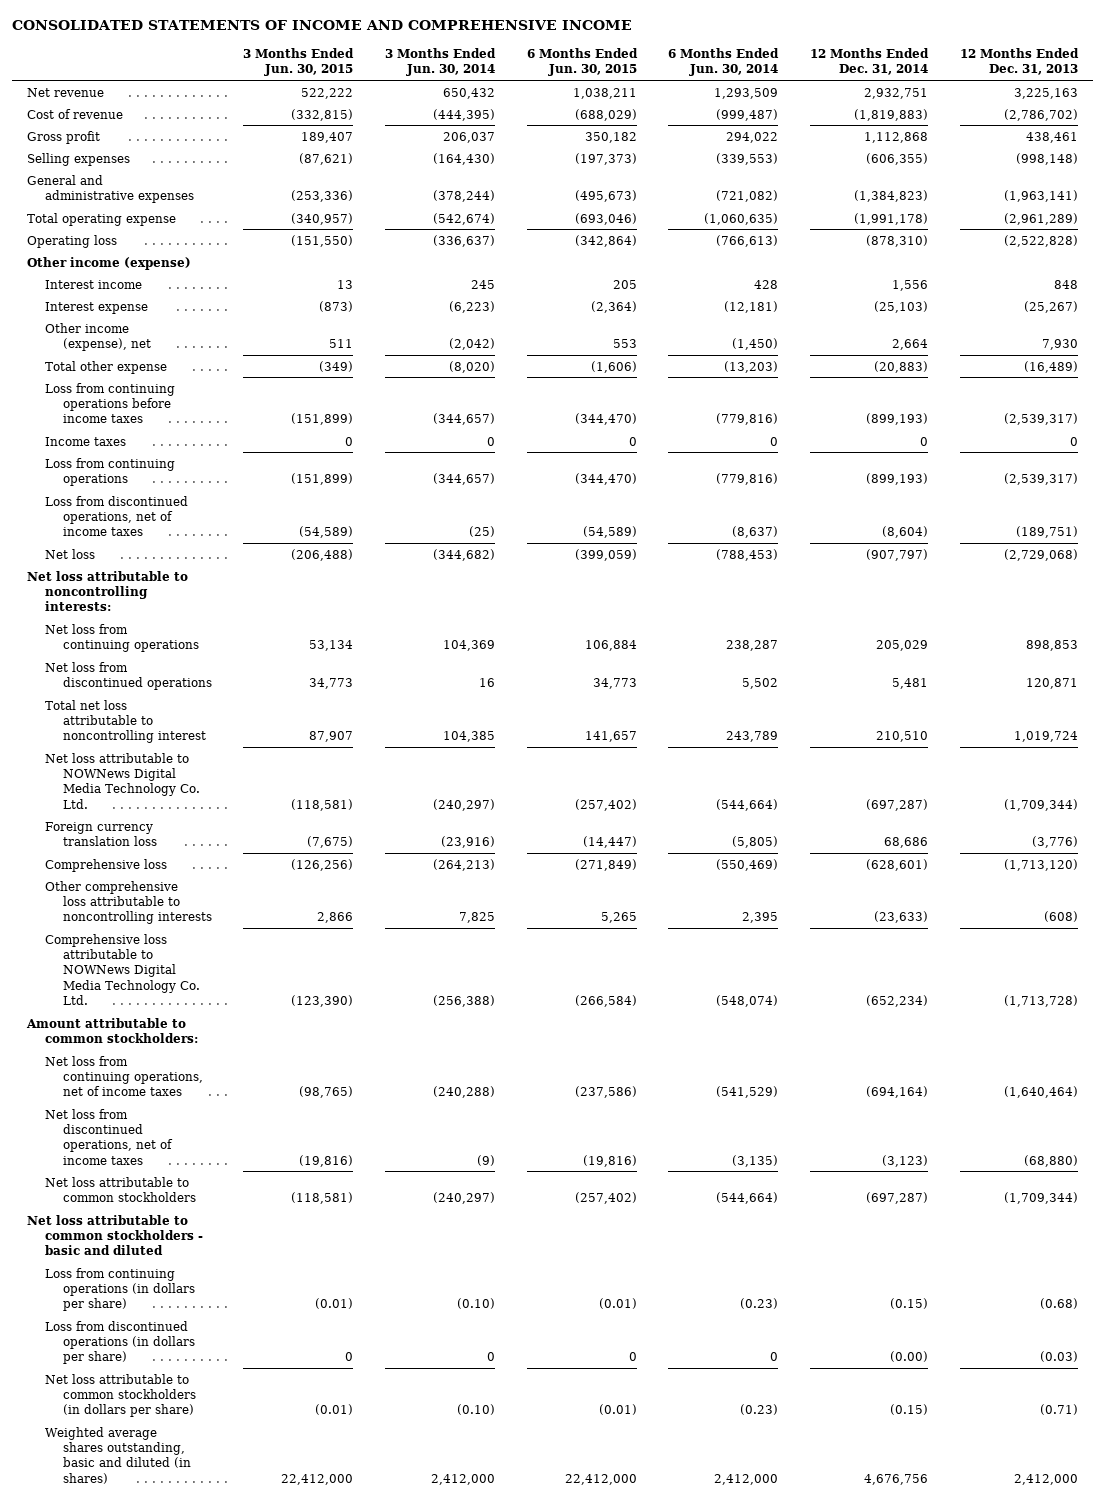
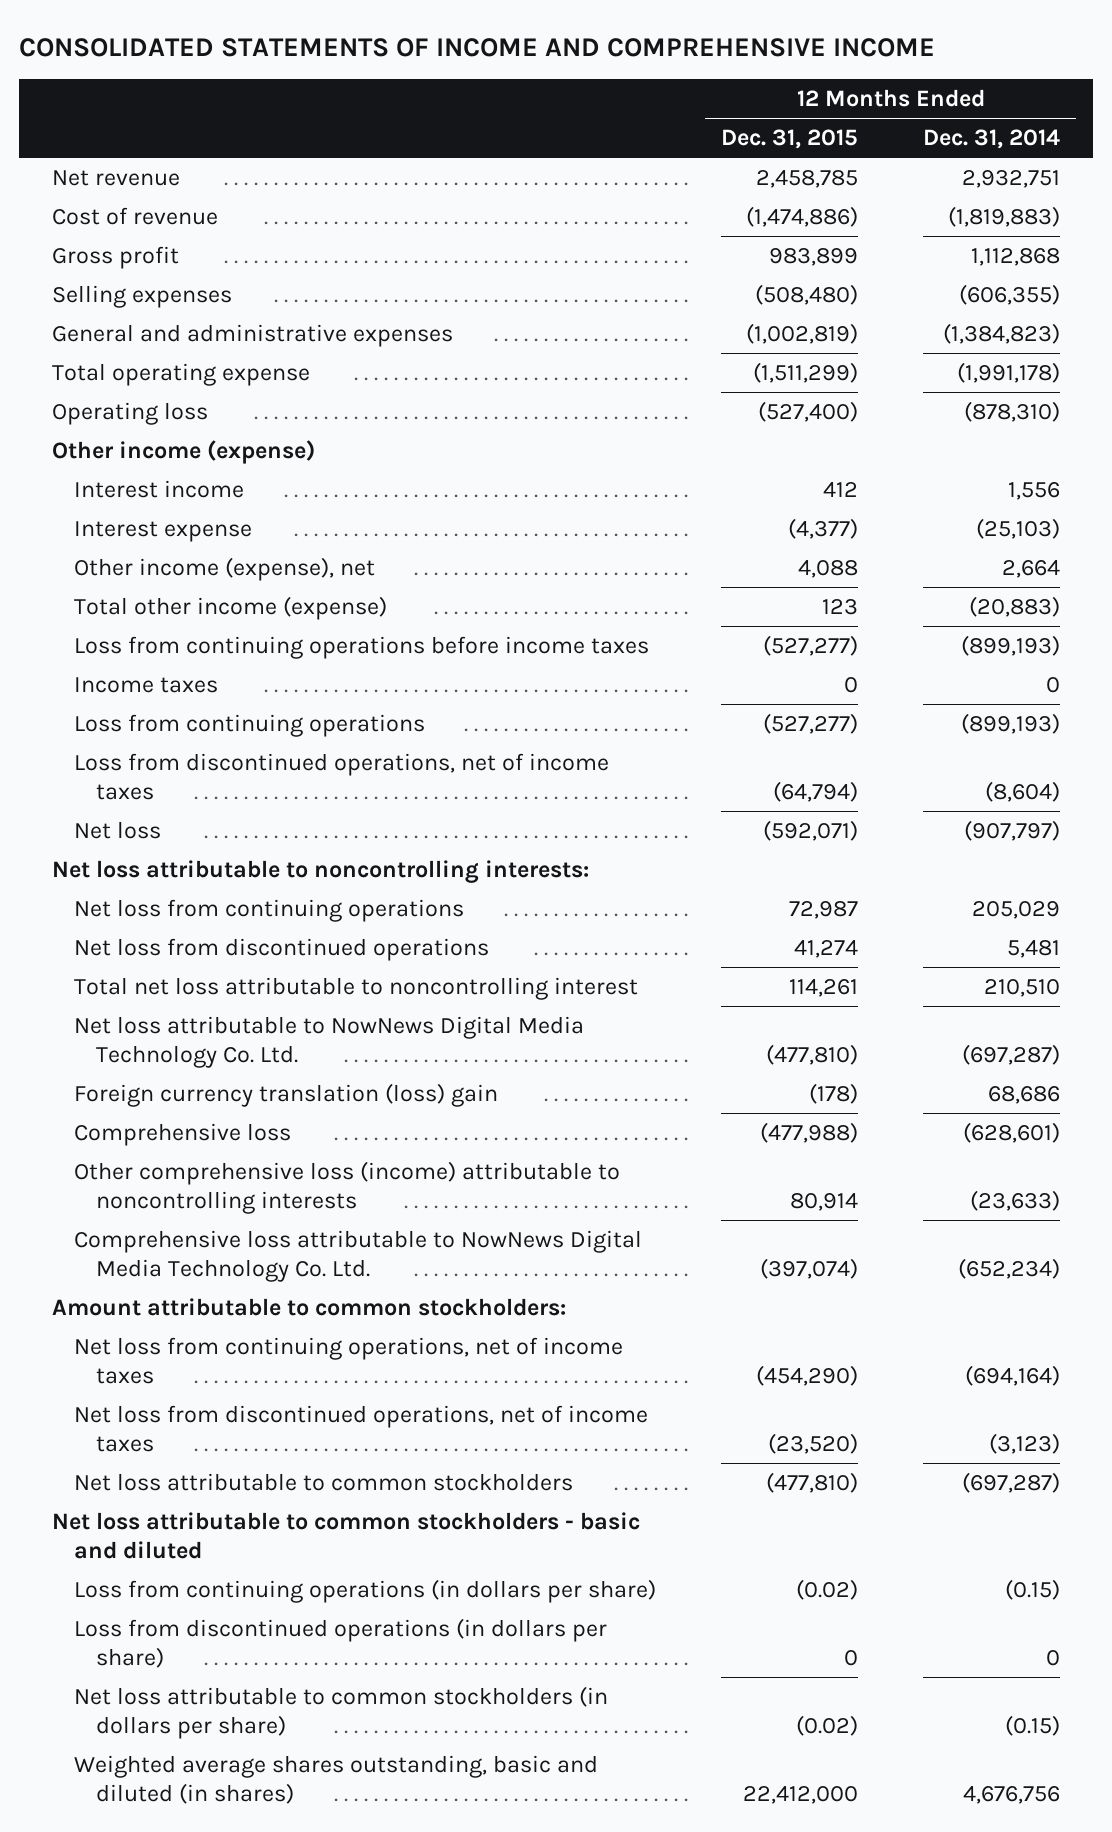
- | 3 Months Ended Jun. 30, 2015 | 3 Months Ended Jun. 30, 2014 | 6 Months Ended Jun. 30, 2015 | 6 Months Ended Jun. 30, 2014 | 12 Months Ended Dec. 31, 2014 | 12 Months Ended Dec. 31, 2013
+ | 12 Months Ended Dec. 31, 2015 | 12 Months Ended Dec. 31, 2014
- Total other expense | (349) | (8,020) | (1,606) | (13,203) | (20,883) | (16,489)
+ Total other income (expense) | 123 | (20,883)
- Net loss attributable to NOWNews Digital Media Technology Co. Ltd. | (118,581) | (240,297) | (257,402) | (544,664) | (697,287) | (1,709,344)
- Foreign currency translation loss | (7,675) | (23,916) | (14,447) | (5,805) | 68,686 | (3,776)
+ Net loss attributable to NowNews Digital Media Technology Co. Ltd. | (477,810) | (697,287)
+ Foreign currency translation (loss) gain | (178) | 68,686
- Other comprehensive loss attributable to noncontrolling interests | 2,866 | 7,825 | 5,265 | 2,395 | (23,633) | (608)
- Comprehensive loss attributable to NOWNews Digital Media Technology Co. Ltd. | (123,390) | (256,388) | (266,584) | (548,074) | (652,234) | (1,713,728)
+ Other comprehensive loss (income) attributable to noncontrolling interests | 80,914 | (23,633)
+ Comprehensive loss attributable to NowNews Digital Media Technology Co. Ltd. | (397,074) | (652,234)
- Loss from discontinued operations (in dollars per share) | 0 | 0 | 0 | 0 | (0.00) | (0.03)
+ Loss from discontinued operations (in dollars per share) | 0 | 0

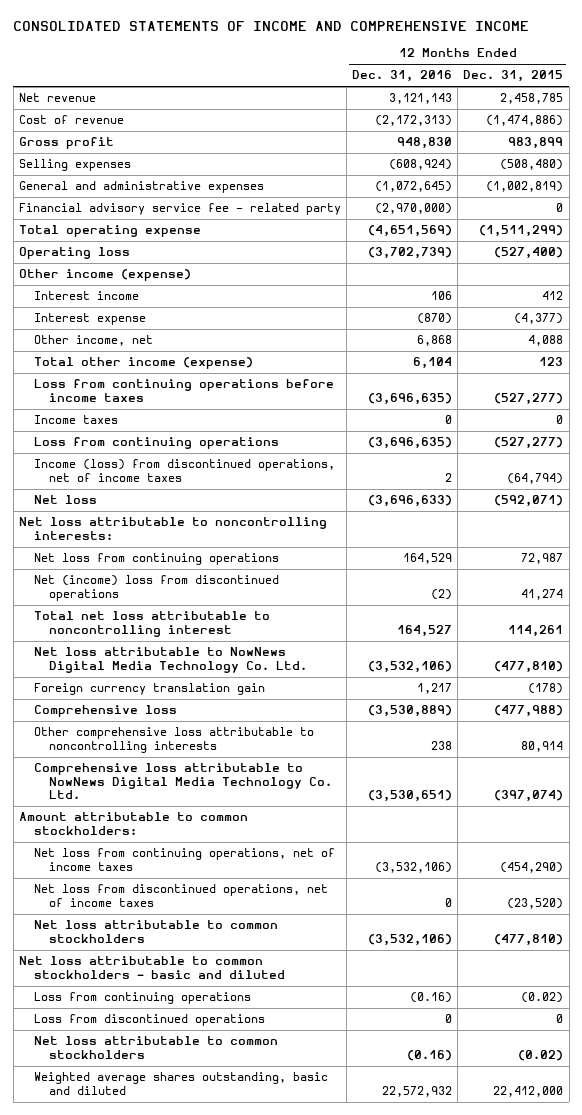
- | 12 Months Ended Dec. 31, 2015 | 12 Months Ended Dec. 31, 2014
+ | 12 Months Ended Dec. 31, 2016 | 12 Months Ended Dec. 31, 2015
+ Financial advisory service fee - related party | (2,970,000) | 0
- Other income (expense), net | 4,088 | 2,664
+ Other income, net | 6,868 | 4,088
- Loss from discontinued operations, net of income taxes | (64,794) | (8,604)
+ Income (loss) from discontinued operations, net of income taxes | 2 | (64,794)
- Net loss from discontinued operations | 41,274 | 5,481
+ Net (income) loss from discontinued operations | (2) | 41,274
- Foreign currency translation (loss) gain | (178) | 68,686
+ Foreign currency translation gain | 1,217 | (178)
- Other comprehensive loss (income) attributable to noncontrolling interests | 80,914 | (23,633)
+ Other comprehensive loss attributable to noncontrolling interests | 238 | 80,914
- Loss from continuing operations (in dollars per share) | (0.02) | (0.15)
- Loss from discontinued operations (in dollars per share) | 0 | 0
- Net loss attributable to common stockholders (in dollars per share) | (0.02) | (0.15)
- Weighted average shares outstanding, basic and diluted (in shares) | 22,412,000 | 4,676,756
+ Loss from continuing operations | (0.16) | (0.02)
+ Loss from discontinued operations | 0 | 0
+ Net loss attributable to common stockholders | (0.16) | (0.02)
+ Weighted average shares outstanding, basic and diluted | 22,572,932 | 22,412,000

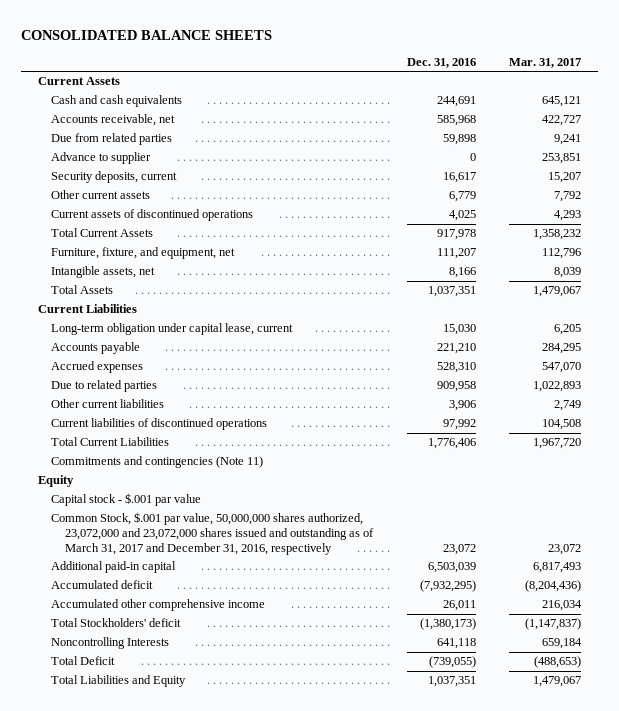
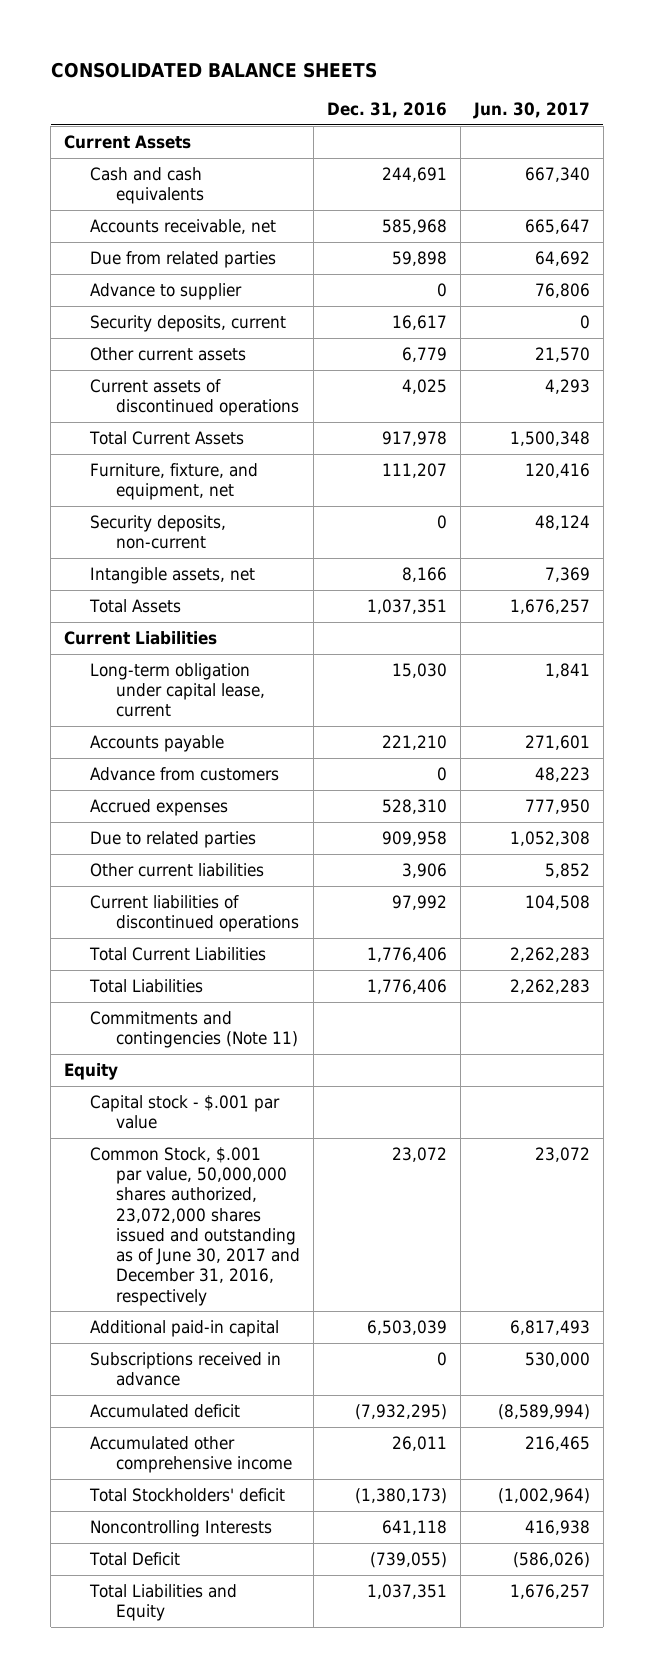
- | Dec. 31, 2016 | Mar. 31, 2017
+ | Dec. 31, 2016 | Jun. 30, 2017
+ Security deposits, non-current | 0 | 48,124
+ Advance from customers | 0 | 48,223
+ Total Liabilities | 1,776,406 | 2,262,283
- Common Stock, $.001 par value, 50,000,000 shares authorized, 23,072,000 and 23,072,000 shares issued and outstanding as of March 31, 2017 and December 31, 2016, respectively | 23,072 | 23,072
+ Common Stock, $.001 par value, 50,000,000 shares authorized, 23,072,000 shares issued and outstanding as of June 30, 2017 and December 31, 2016, respectively | 23,072 | 23,072
+ Subscriptions received in advance | 0 | 530,000

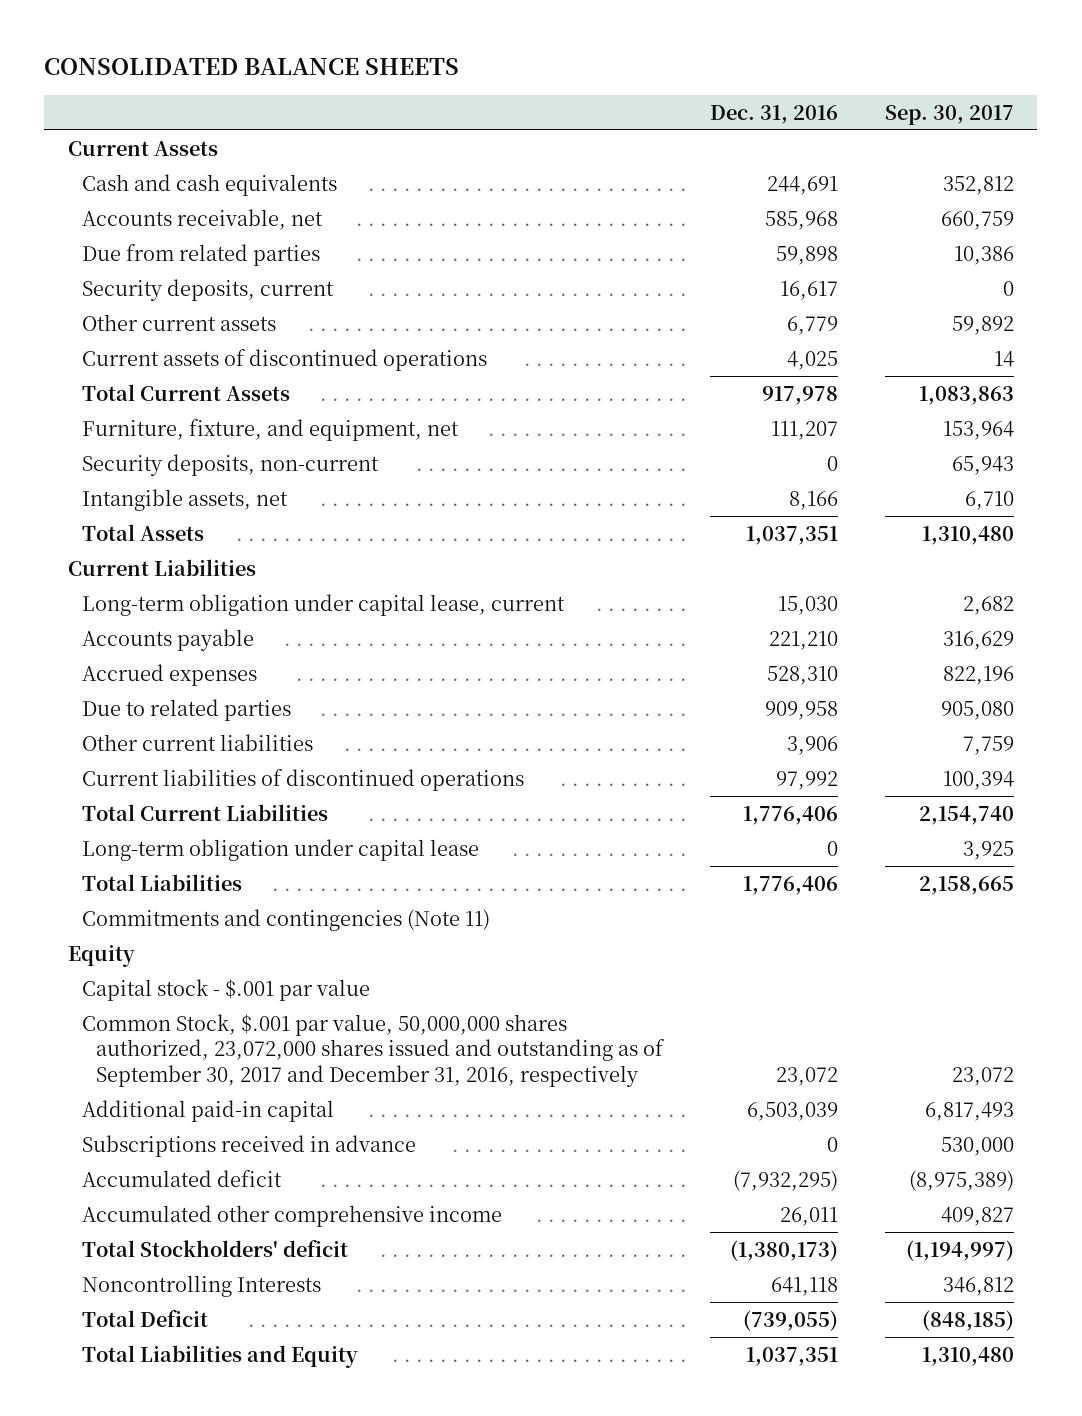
- | Dec. 31, 2016 | Jun. 30, 2017
+ | Dec. 31, 2016 | Sep. 30, 2017
- Advance to supplier | 0 | 76,806
- Advance from customers | 0 | 48,223
+ Long-term obligation under capital lease | 0 | 3,925
- Common Stock, $.001 par value, 50,000,000 shares authorized, 23,072,000 shares issued and outstanding as of June 30, 2017 and December 31, 2016, respectively | 23,072 | 23,072
+ Common Stock, $.001 par value, 50,000,000 shares authorized, 23,072,000 shares issued and outstanding as of September 30, 2017 and December 31, 2016, respectively | 23,072 | 23,072

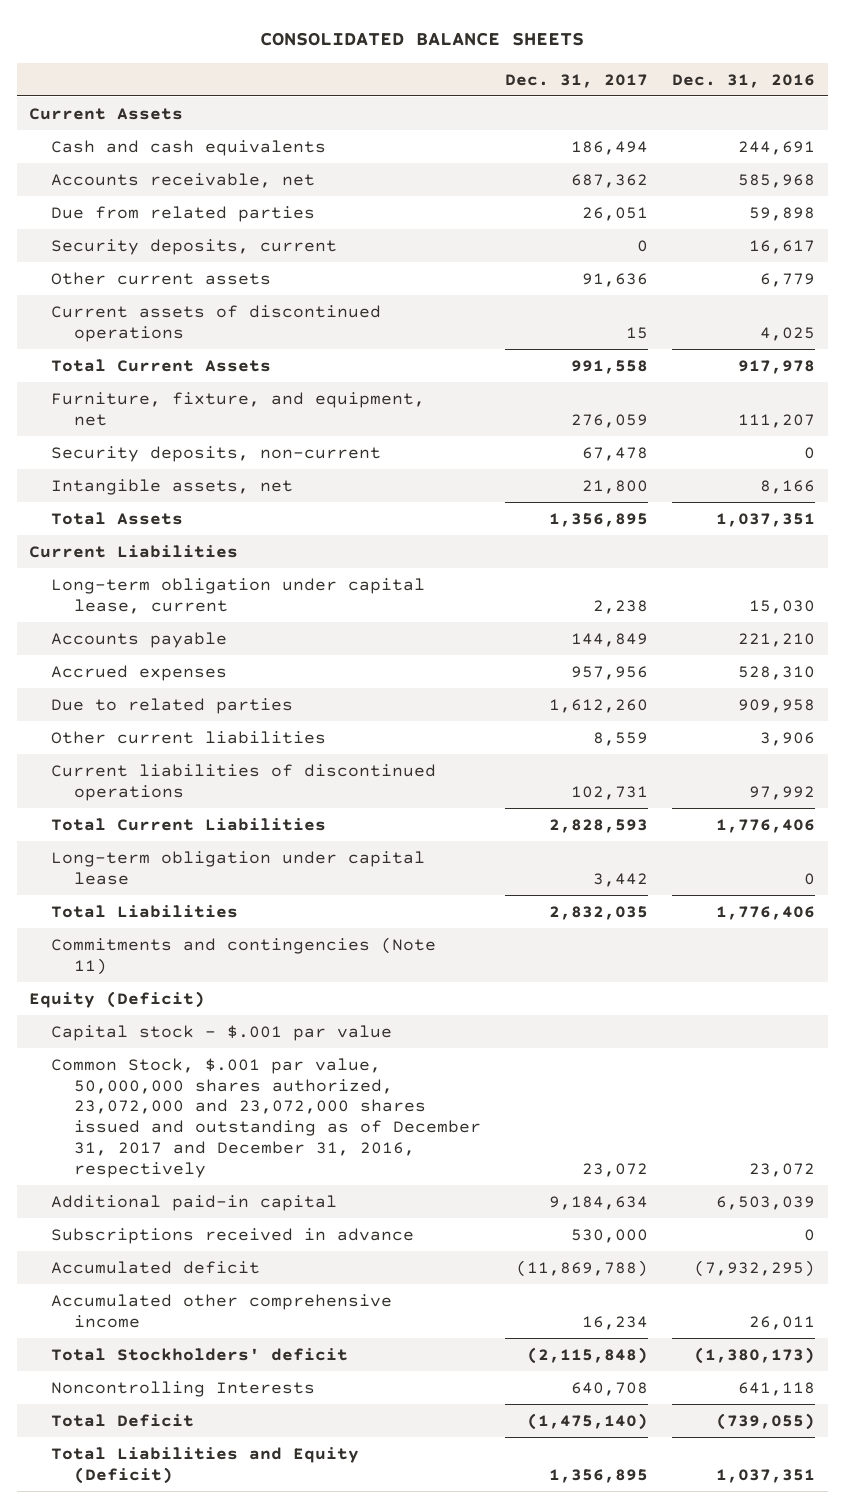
- | Dec. 31, 2016 | Sep. 30, 2017
+ | Dec. 31, 2017 | Dec. 31, 2016
- Equity
+ Equity (Deficit)
- Common Stock, $.001 par value, 50,000,000 shares authorized, 23,072,000 shares issued and outstanding as of September 30, 2017 and December 31, 2016, respectively | 23,072 | 23,072
+ Common Stock, $.001 par value, 50,000,000 shares authorized, 23,072,000 and 23,072,000 shares issued and outstanding as of December 31, 2017 and December 31, 2016, respectively | 23,072 | 23,072
- Total Liabilities and Equity | 1,037,351 | 1,310,480
+ Total Liabilities and Equity (Deficit) | 1,356,895 | 1,037,351

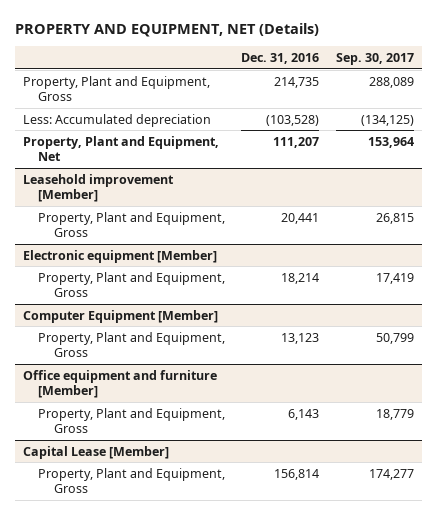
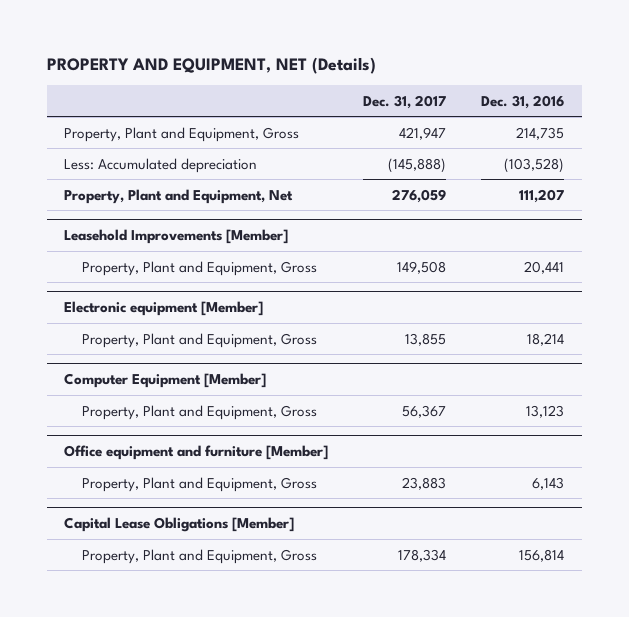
- | Dec. 31, 2016 | Sep. 30, 2017
+ | Dec. 31, 2017 | Dec. 31, 2016
- Leasehold improvement [Member]
+ Leasehold Improvements [Member]
- Capital Lease [Member]
+ Capital Lease Obligations [Member]

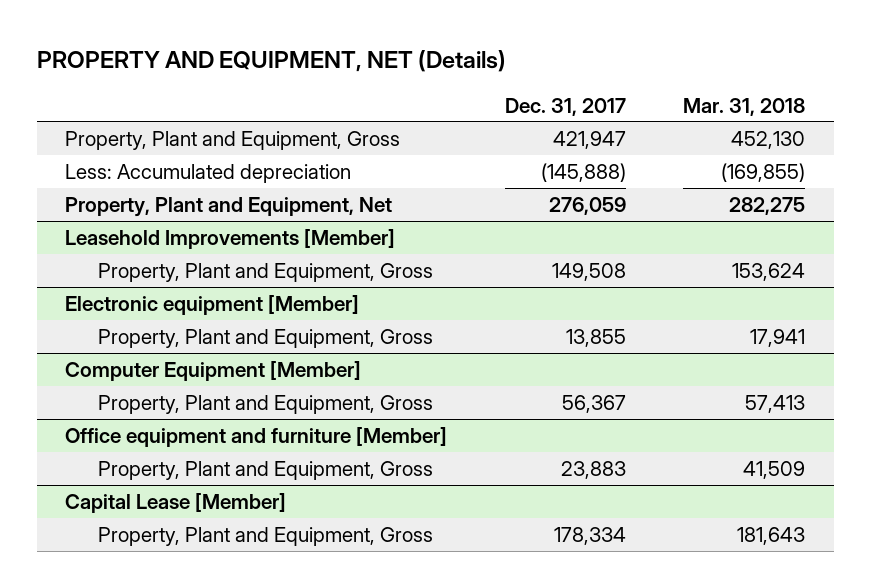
- | Dec. 31, 2017 | Dec. 31, 2016
+ | Dec. 31, 2017 | Mar. 31, 2018
- Capital Lease Obligations [Member]
+ Capital Lease [Member]

